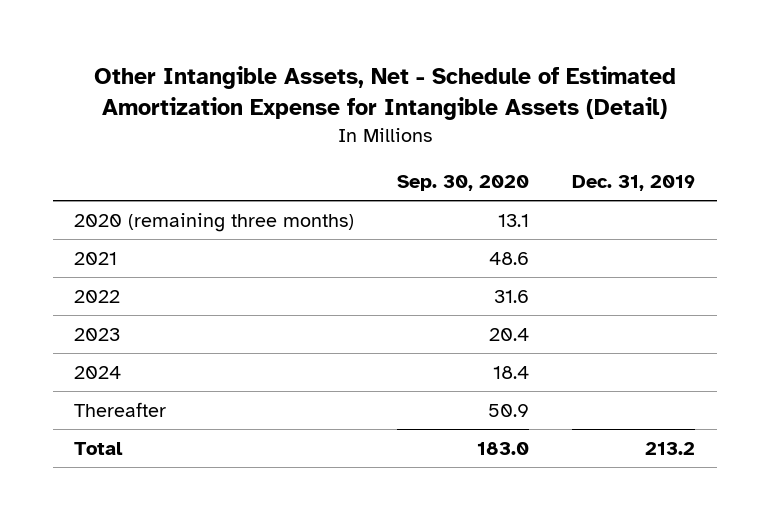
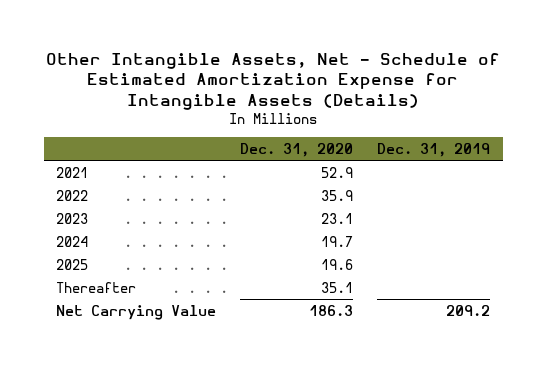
- Other Intangible Assets, Net - Schedule of Estimated Amortization Expense for Intangible Assets (Detail)
+ Other Intangible Assets, Net - Schedule of Estimated Amortization Expense for Intangible Assets (Details)
- | Sep. 30, 2020 | Dec. 31, 2019
+ | Dec. 31, 2020 | Dec. 31, 2019
- 2020 (remaining three months) | 13.1 |
+ 2025 | 19.6 |
- Total | 183.0 | 213.2
+ Net Carrying Value | 186.3 | 209.2

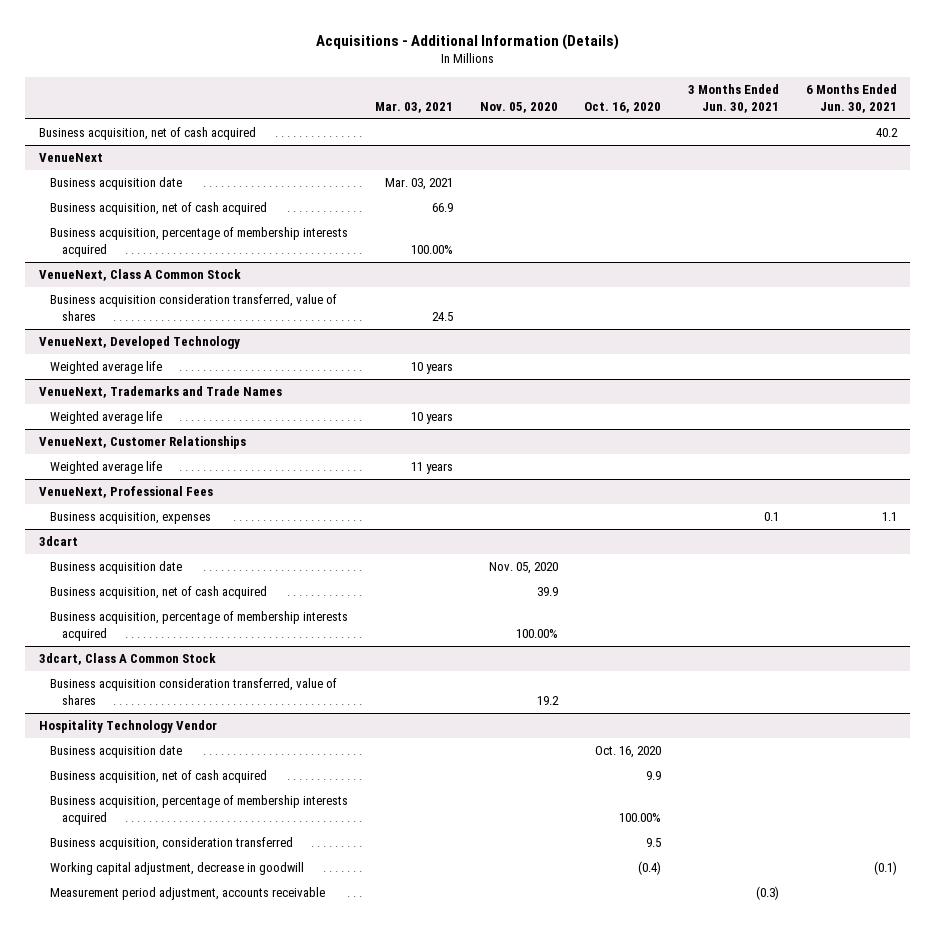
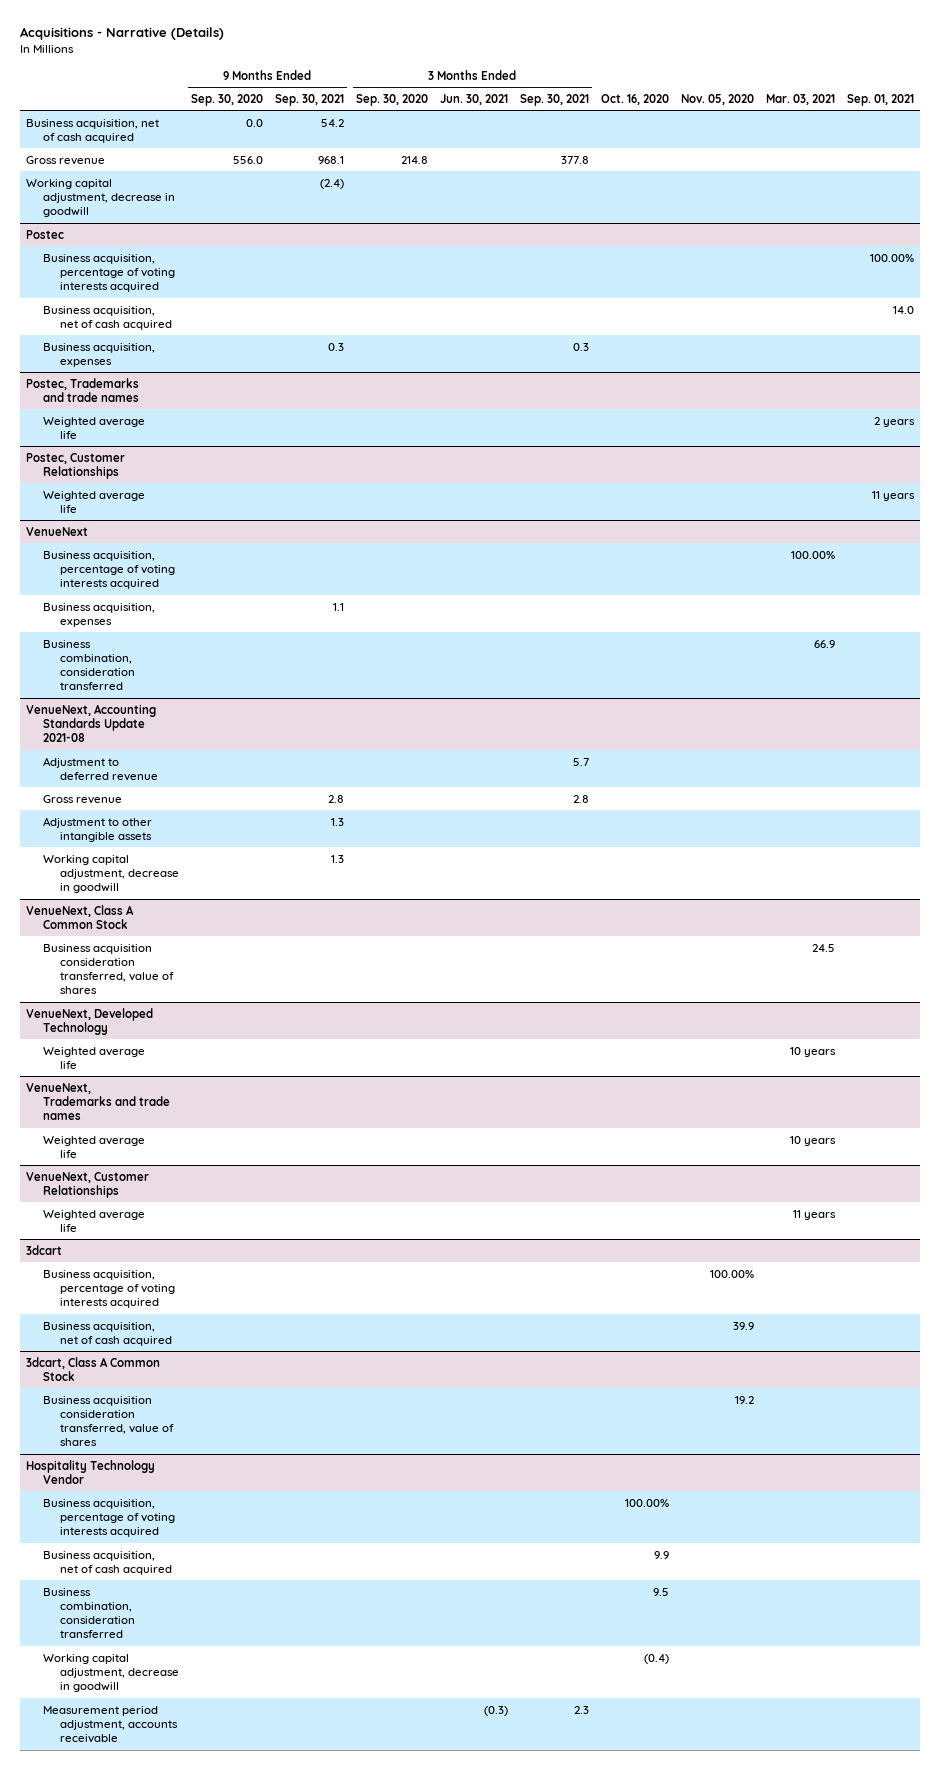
- Acquisitions - Additional Information (Details)
+ Acquisitions - Narrative (Details)
- | Mar. 03, 2021 | Nov. 05, 2020 | Oct. 16, 2020 | 3 Months Ended Jun. 30, 2021 | 6 Months Ended Jun. 30, 2021
+ | 9 Months Ended Sep. 30, 2020 | 9 Months Ended Sep. 30, 2021 | 3 Months Ended Sep. 30, 2020 | 3 Months Ended Jun. 30, 2021 | 3 Months Ended Sep. 30, 2021 | Oct. 16, 2020 | Nov. 05, 2020 | Mar. 03, 2021 | Sep. 01, 2021
+ Gross revenue | 556.0 | 968.1 | 214.8 | | 377.8 | | | |
+ Working capital adjustment, decrease in goodwill | | (2.4) | | | | | | |
+ Postec
+ Business acquisition, percentage of voting interests acquired | | | | | | | | | 100.00%
+ Business acquisition, net of cash acquired | | | | | | | | | 14.0
+ Business acquisition, expenses | | 0.3 | | | 0.3 | | | |
+ Postec, Trademarks and trade names
+ Weighted average life | | | | | | | | | 2 years
+ Postec, Customer Relationships
+ Weighted average life | | | | | | | | | 11 years
@ VenueNext
- Business acquisition date | Mar. 03, 2021 | | | |
- Business acquisition, net of cash acquired | 66.9 | | | |
- Business acquisition, percentage of membership interests acquired | 100.00% | | | |
+ Business acquisition, percentage of voting interests acquired | | | | | | | | 100.00% |
+ Business acquisition, expenses | | 1.1 | | | | | | |
+ Business combination, consideration transferred | | | | | | | | 66.9 |
+ VenueNext, Accounting Standards Update 2021-08
+ Adjustment to deferred revenue | | | | | 5.7 | | | |
+ Gross revenue | | 2.8 | | | 2.8 | | | |
+ Adjustment to other intangible assets | | 1.3 | | | | | | |
+ Working capital adjustment, decrease in goodwill | | 1.3 | | | | | | |
- VenueNext, Trademarks and Trade Names
+ VenueNext, Trademarks and trade names
- VenueNext, Professional Fees
- Business acquisition, expenses | | | | 0.1 | 1.1
@ 3dcart
- Business acquisition date | | Nov. 05, 2020 | | |
+ Business acquisition, percentage of voting interests acquired | | | | | | | 100.00% | |
- Business acquisition, percentage of membership interests acquired | | 100.00% | | |
@ Hospitality Technology Vendor
- Business acquisition date | | | Oct. 16, 2020 | |
+ Business acquisition, percentage of voting interests acquired | | | | | | 100.00% | | |
- Business acquisition, percentage of membership interests acquired | | | 100.00% | |
- Business acquisition, consideration transferred | | | 9.5 | |
+ Business combination, consideration transferred | | | | | | 9.5 | | |

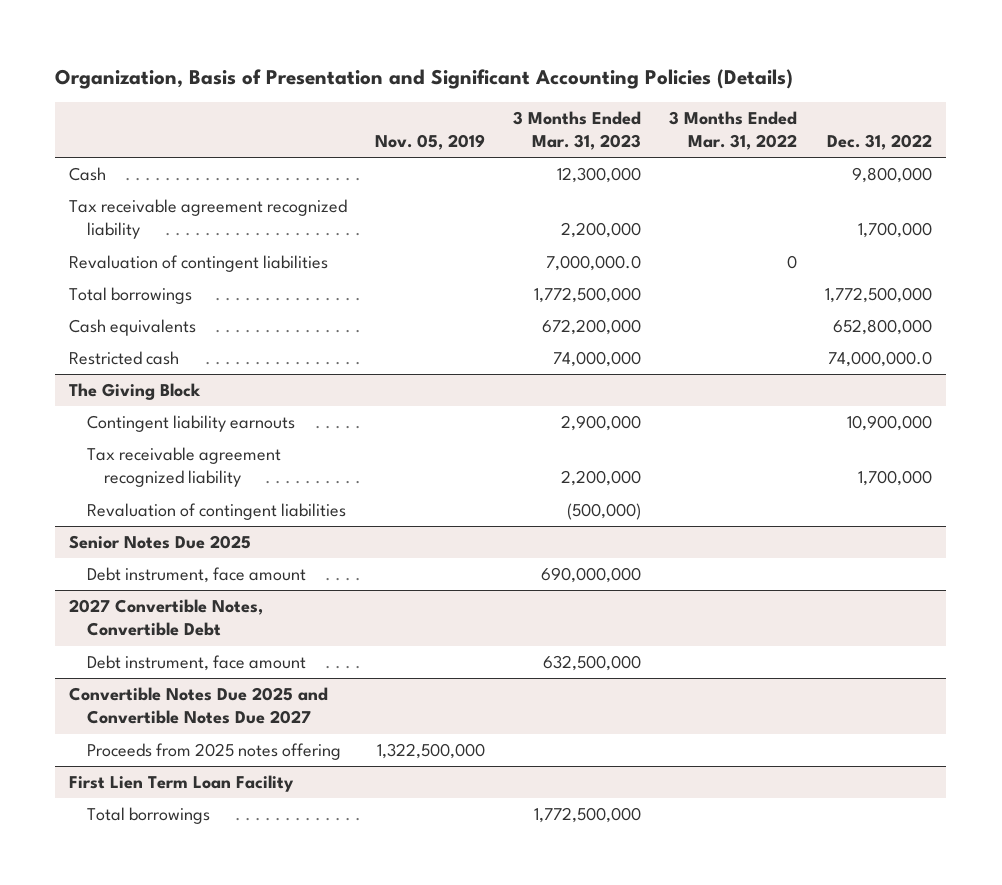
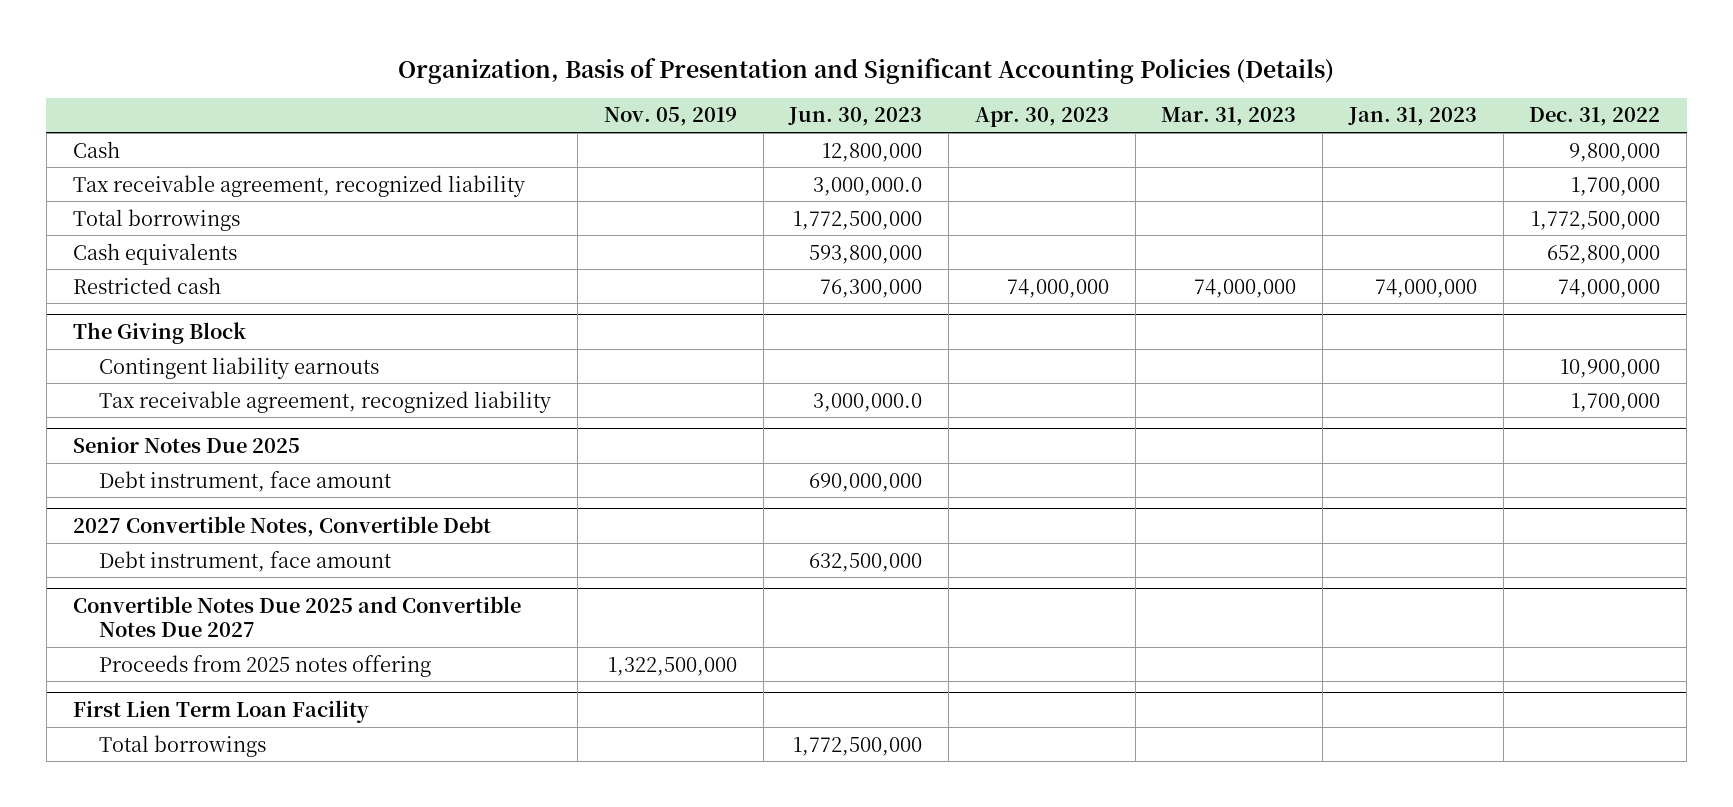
- | Nov. 05, 2019 | 3 Months Ended Mar. 31, 2023 | 3 Months Ended Mar. 31, 2022 | Dec. 31, 2022
+ | Nov. 05, 2019 | Jun. 30, 2023 | Apr. 30, 2023 | Mar. 31, 2023 | Jan. 31, 2023 | Dec. 31, 2022
- Tax receivable agreement recognized liability | | 2,200,000 | | 1,700,000
- Revaluation of contingent liabilities | | 7,000,000.0 | 0 |
+ Tax receivable agreement, recognized liability | | 3,000,000.0 | | | | 1,700,000
- Restricted cash | | 74,000,000 | | 74,000,000.0
+ Restricted cash | | 76,300,000 | 74,000,000 | 74,000,000 | 74,000,000 | 74,000,000
@ The Giving Block
- Tax receivable agreement recognized liability | | 2,200,000 | | 1,700,000
- Revaluation of contingent liabilities | | (500,000) | |
+ Tax receivable agreement, recognized liability | | 3,000,000.0 | | | | 1,700,000

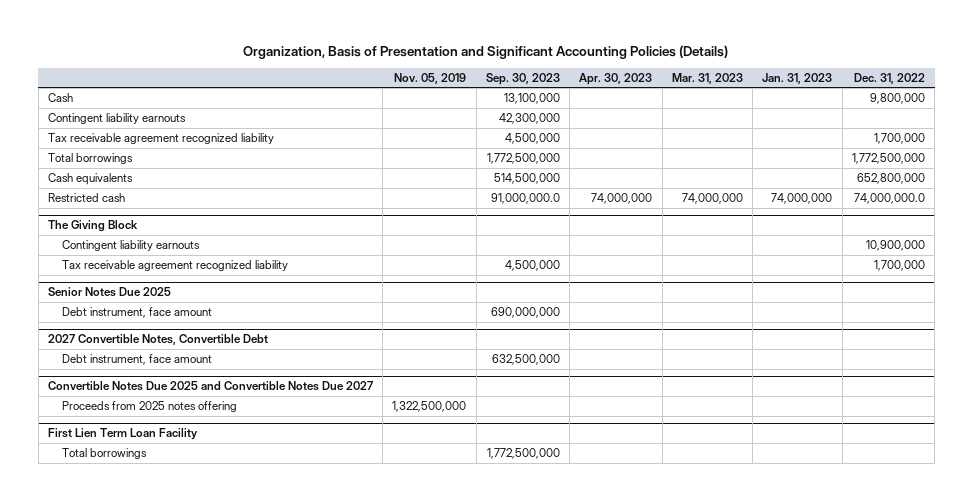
- | Nov. 05, 2019 | Jun. 30, 2023 | Apr. 30, 2023 | Mar. 31, 2023 | Jan. 31, 2023 | Dec. 31, 2022
+ | Nov. 05, 2019 | Sep. 30, 2023 | Apr. 30, 2023 | Mar. 31, 2023 | Jan. 31, 2023 | Dec. 31, 2022
- Tax receivable agreement, recognized liability | | 3,000,000.0 | | | | 1,700,000
+ Contingent liability earnouts | | 42,300,000 | | | |
+ Tax receivable agreement recognized liability | | 4,500,000 | | | | 1,700,000
- Restricted cash | | 76,300,000 | 74,000,000 | 74,000,000 | 74,000,000 | 74,000,000
+ Restricted cash | | 91,000,000.0 | 74,000,000 | 74,000,000 | 74,000,000 | 74,000,000.0
@ The Giving Block
- Tax receivable agreement, recognized liability | | 3,000,000.0 | | | | 1,700,000
+ Tax receivable agreement recognized liability | | 4,500,000 | | | | 1,700,000

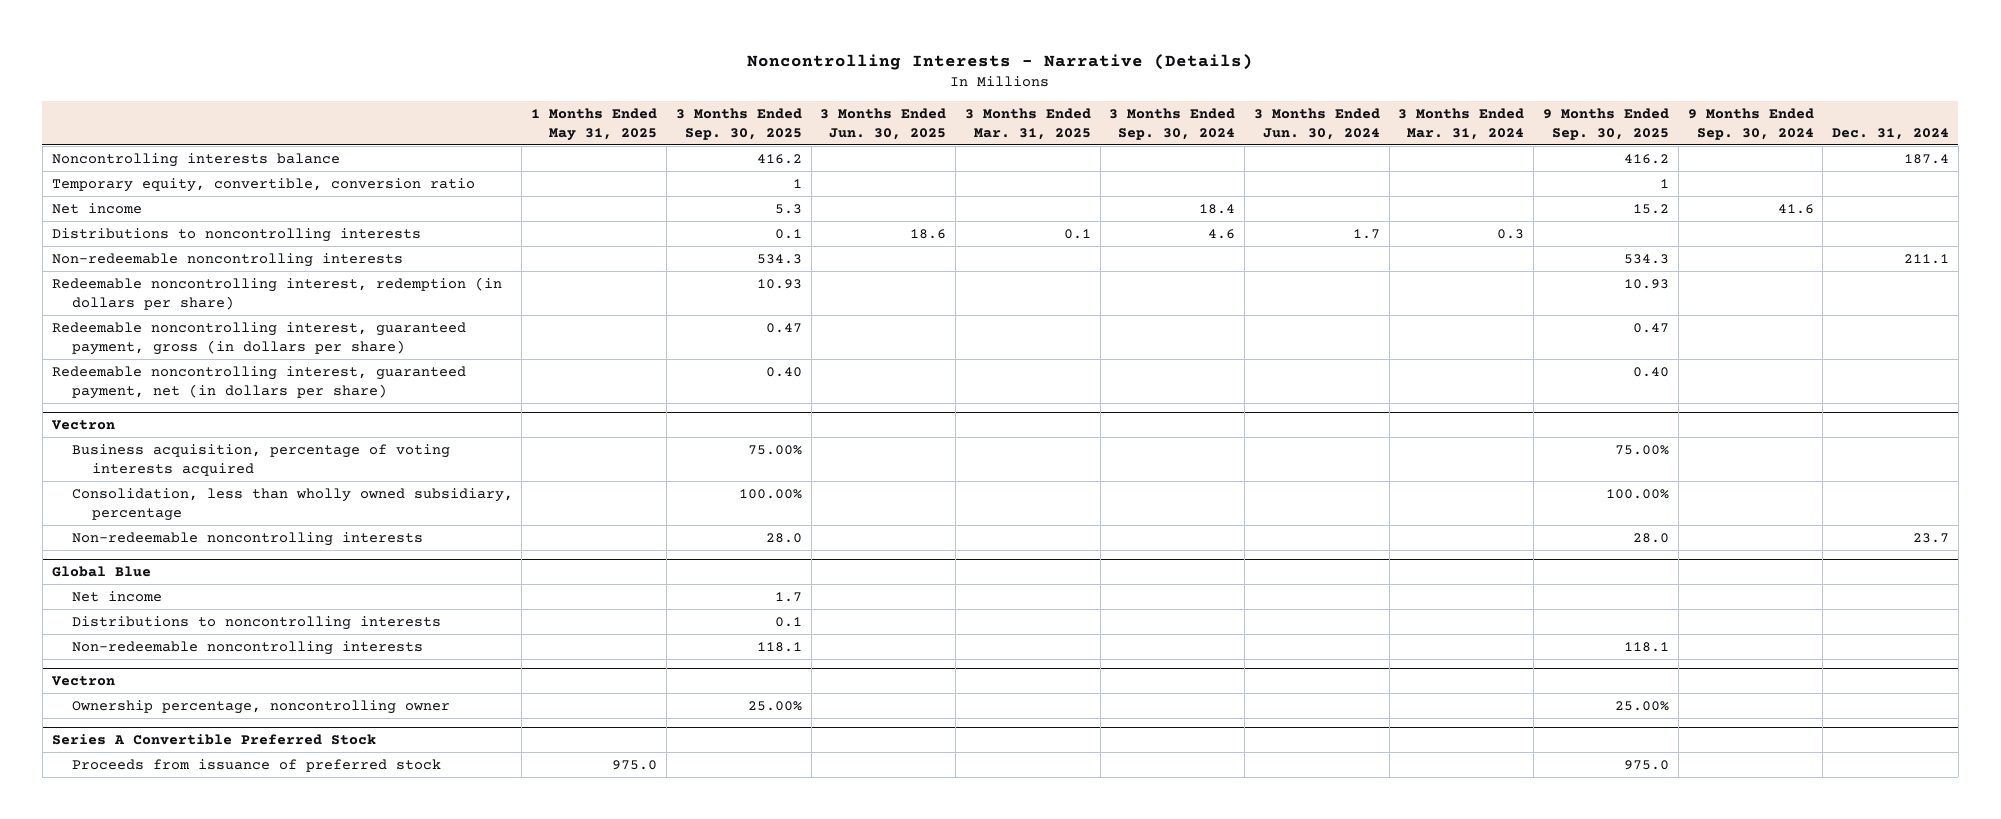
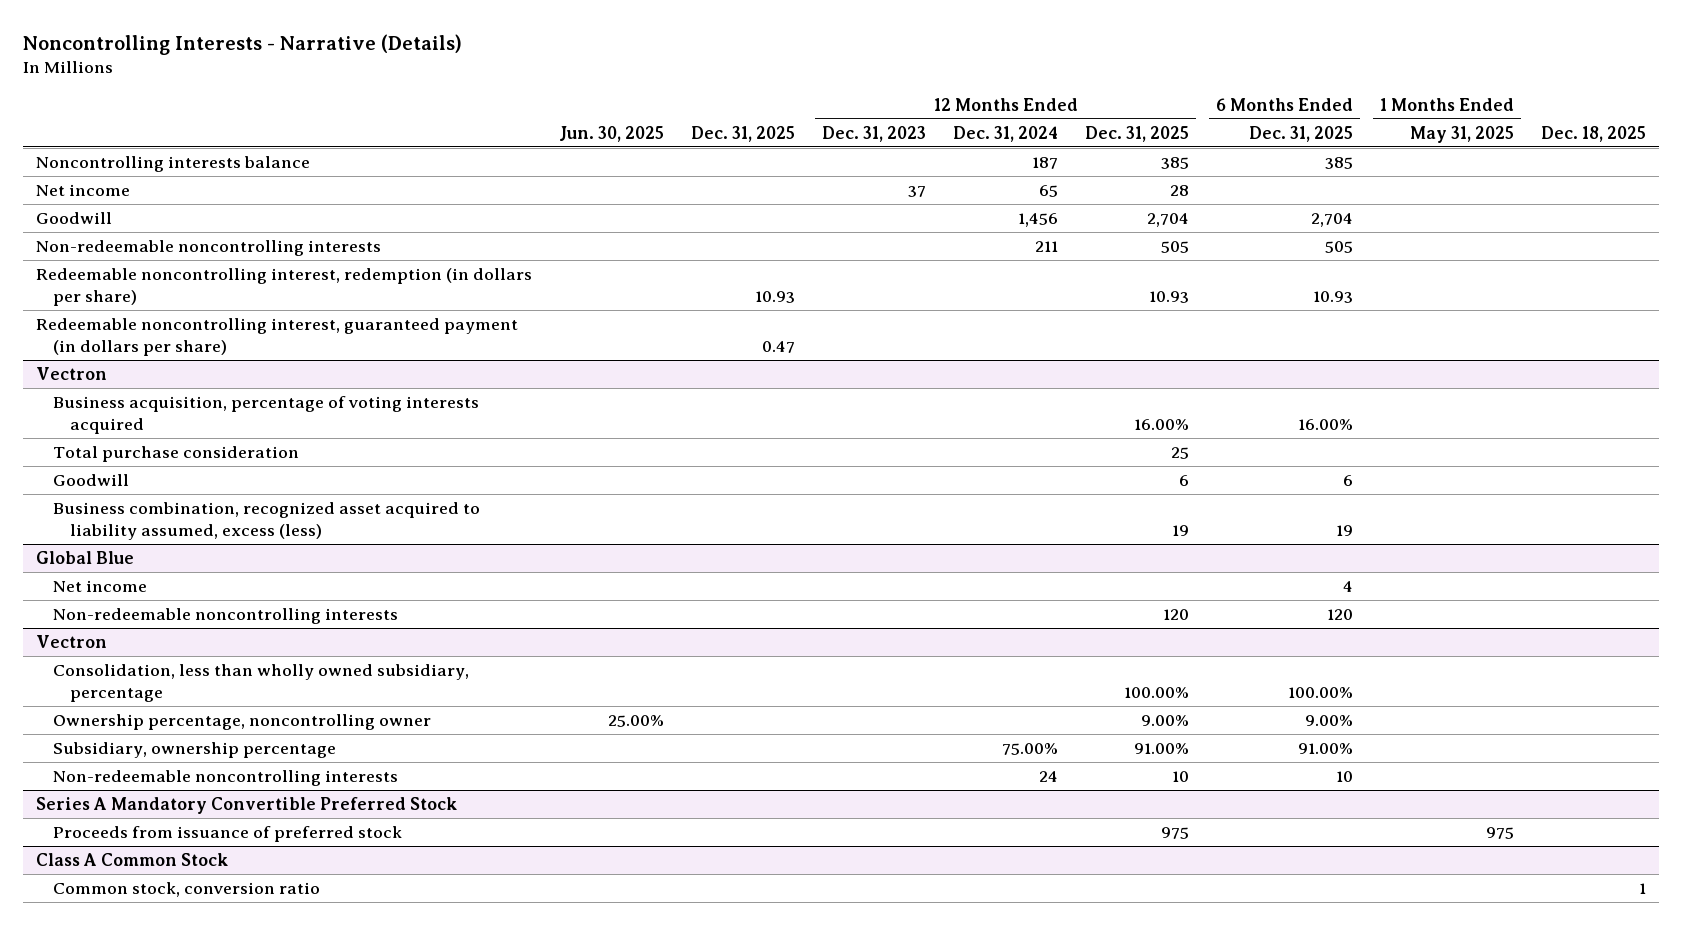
- | 1 Months Ended May 31, 2025 | 3 Months Ended Sep. 30, 2025 | 3 Months Ended Jun. 30, 2025 | 3 Months Ended Mar. 31, 2025 | 3 Months Ended Sep. 30, 2024 | 3 Months Ended Jun. 30, 2024 | 3 Months Ended Mar. 31, 2024 | 9 Months Ended Sep. 30, 2025 | 9 Months Ended Sep. 30, 2024 | Dec. 31, 2024
+ | Jun. 30, 2025 | Dec. 31, 2025 | 12 Months Ended Dec. 31, 2023 | 12 Months Ended Dec. 31, 2024 | 12 Months Ended Dec. 31, 2025 | 6 Months Ended Dec. 31, 2025 | 1 Months Ended May 31, 2025 | Dec. 18, 2025
- Temporary equity, convertible, conversion ratio | | 1 | | | | | | 1 | |
- Distributions to noncontrolling interests | | 0.1 | 18.6 | 0.1 | 4.6 | 1.7 | 0.3 | | |
+ Goodwill | | | | 1,456 | 2,704 | 2,704 | |
- Redeemable noncontrolling interest, guaranteed payment, gross (in dollars per share) | | 0.47 | | | | | | 0.47 | |
- Redeemable noncontrolling interest, guaranteed payment, net (in dollars per share) | | 0.40 | | | | | | 0.40 | |
+ Redeemable noncontrolling interest, guaranteed payment (in dollars per share) | | 0.47 | | | | | |
@ Vectron
+ Total purchase consideration | | | | | 25 | | |
+ Goodwill | | | | | 6 | 6 | |
+ Business combination, recognized asset acquired to liability assumed, excess (less) | | | | | 19 | 19 | |
@ Global Blue
- Distributions to noncontrolling interests | | 0.1 | | | | | | | |
@ Vectron
moved down: Consolidation, less than wholly owned subsidiary, percentage | | | | | 100.00% | 100.00% | |
- Series A Convertible Preferred Stock
- Proceeds from issuance of preferred stock | 975.0 | | | | | | | 975.0 | |
@ Vectron
+ Subsidiary, ownership percentage | | | | 75.00% | 91.00% | 91.00% | |
moved down: Non-redeemable noncontrolling interests | | | | 24 | 10 | 10 | |
+ Series A Mandatory Convertible Preferred Stock
+ Proceeds from issuance of preferred stock | | | | | 975 | | 975 |
+ Class A Common Stock
+ Common stock, conversion ratio | | | | | | | | 1

